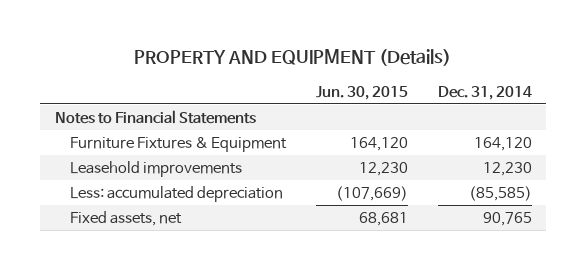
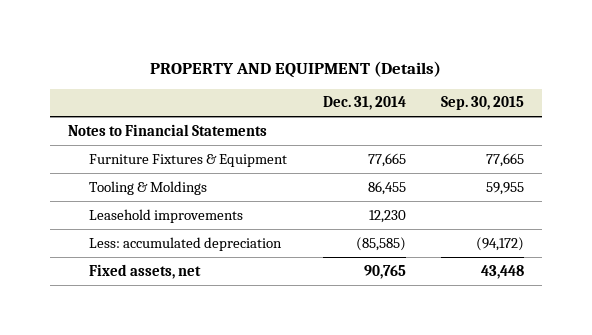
- | Jun. 30, 2015 | Dec. 31, 2014
+ | Dec. 31, 2014 | Sep. 30, 2015
- Furniture Fixtures & Equipment | 164,120 | 164,120
+ Furniture Fixtures & Equipment | 77,665 | 77,665
+ Tooling & Moldings | 86,455 | 59,955

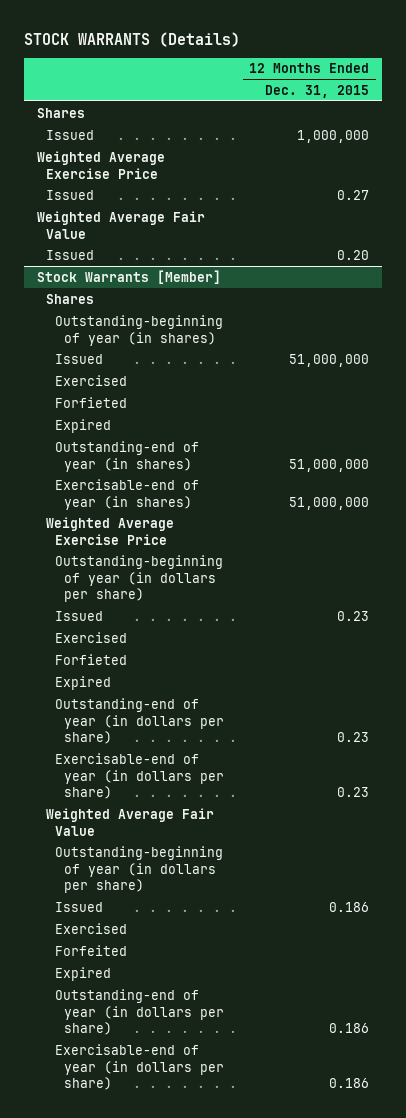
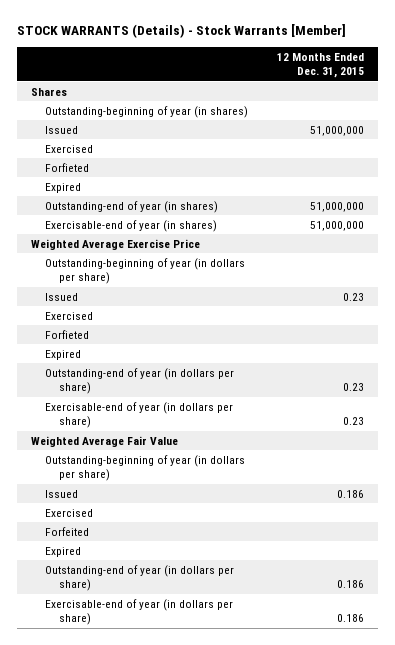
- STOCK WARRANTS (Details)
+ STOCK WARRANTS (Details) - Stock Warrants [Member]
- Issued | 1,000,000
- Weighted Average Exercise Price
- Issued | 0.27
- Weighted Average Fair Value
- Issued | 0.20
- Stock Warrants [Member]
- Shares

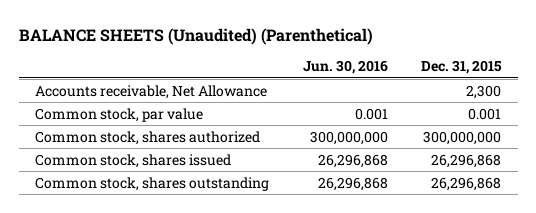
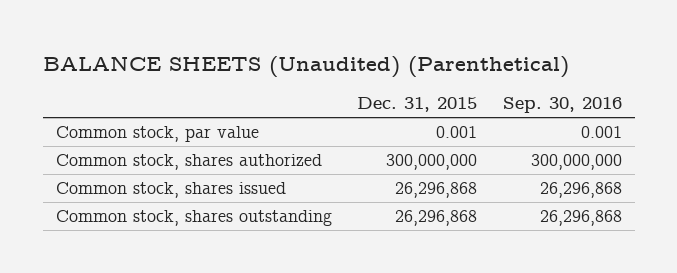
- | Jun. 30, 2016 | Dec. 31, 2015
+ | Dec. 31, 2015 | Sep. 30, 2016
- Accounts receivable, Net Allowance | | 2,300

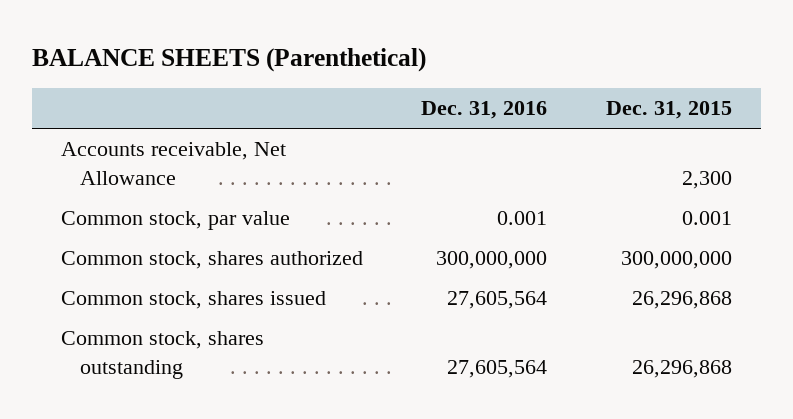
- BALANCE SHEETS (Unaudited) (Parenthetical)
+ BALANCE SHEETS (Parenthetical)
- | Dec. 31, 2015 | Sep. 30, 2016
+ | Dec. 31, 2016 | Dec. 31, 2015
+ Accounts receivable, Net Allowance | | 2,300

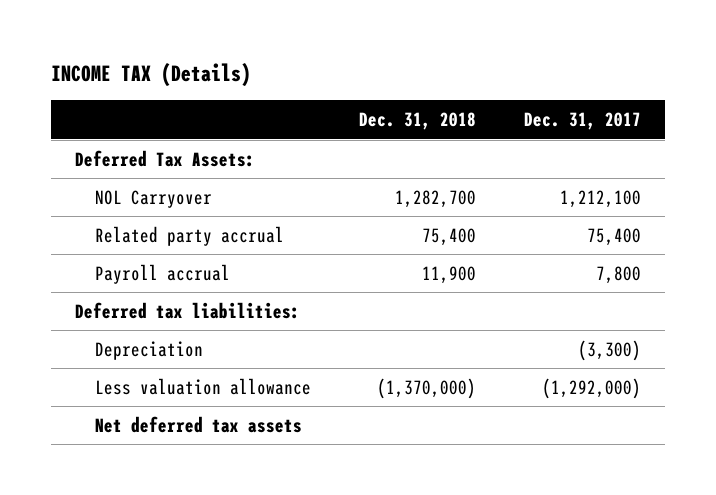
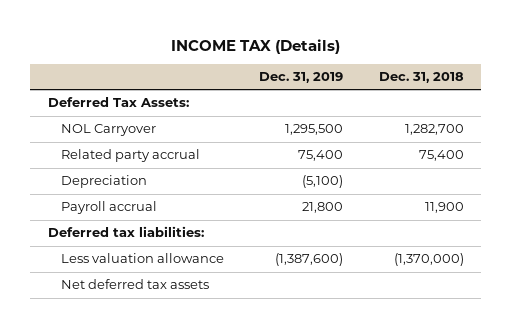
- | Dec. 31, 2018 | Dec. 31, 2017
+ | Dec. 31, 2019 | Dec. 31, 2018
moved up: Depreciation | (5,100) |

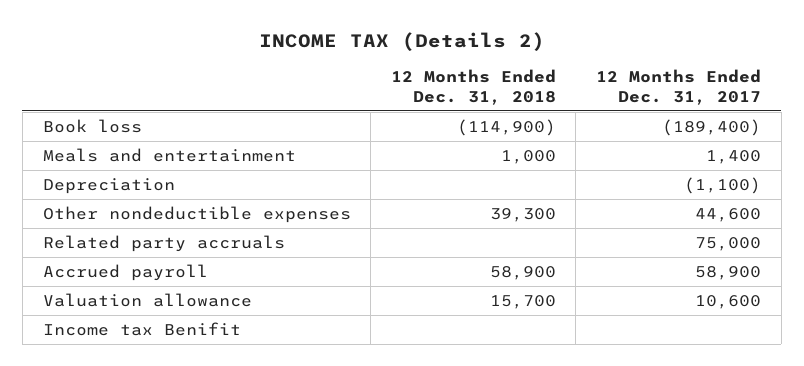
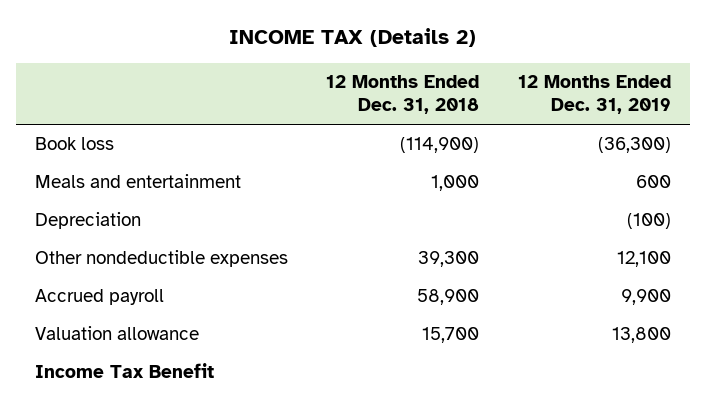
- | 12 Months Ended Dec. 31, 2018 | 12 Months Ended Dec. 31, 2017
+ | 12 Months Ended Dec. 31, 2018 | 12 Months Ended Dec. 31, 2019
- Related party accruals | | 75,000
- Income tax Benifit
+ Income Tax Benefit

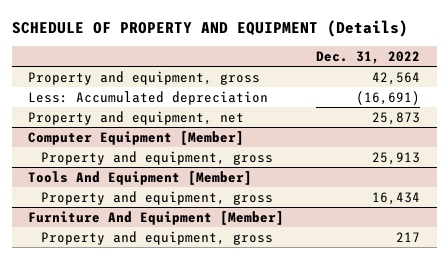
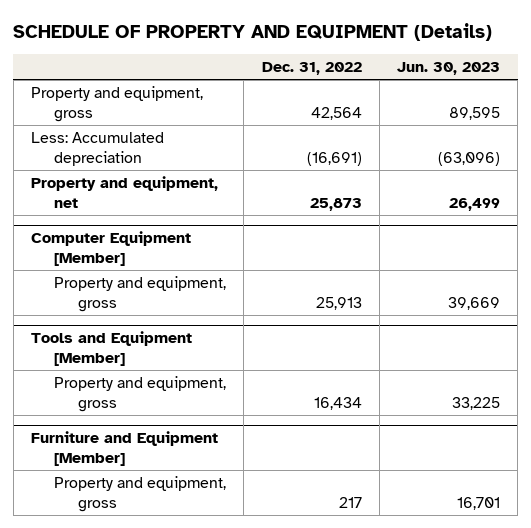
- | Dec. 31, 2022
+ | Dec. 31, 2022 | Jun. 30, 2023
- Tools And Equipment [Member]
+ Tools and Equipment [Member]
- Furniture And Equipment [Member]
+ Furniture and Equipment [Member]

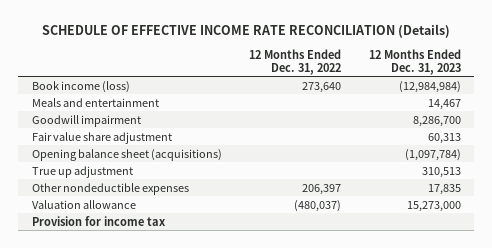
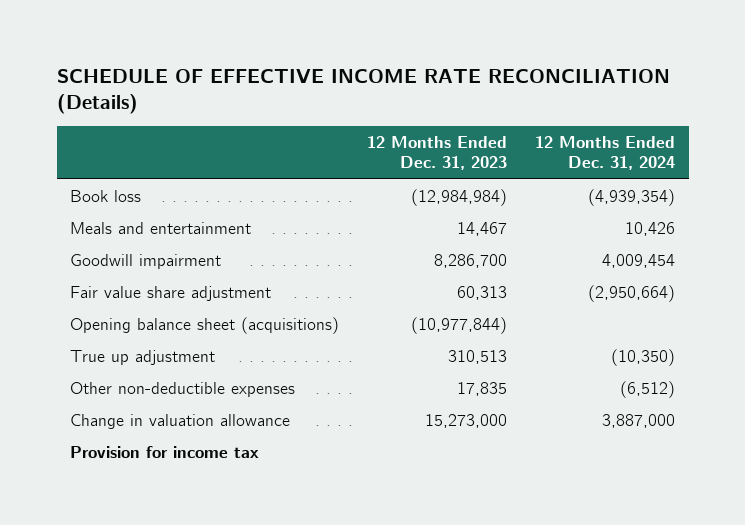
- | 12 Months Ended Dec. 31, 2022 | 12 Months Ended Dec. 31, 2023
+ | 12 Months Ended Dec. 31, 2023 | 12 Months Ended Dec. 31, 2024
- Book income (loss) | 273,640 | (12,984,984)
+ Book loss | (12,984,984) | (4,939,354)
- Opening balance sheet (acquisitions) | | (1,097,784)
+ Opening balance sheet (acquisitions) | (10,977,844) |
- Other nondeductible expenses | 206,397 | 17,835
- Valuation allowance | (480,037) | 15,273,000
+ Other non-deductible expenses | 17,835 | (6,512)
+ Change in valuation allowance | 15,273,000 | 3,887,000

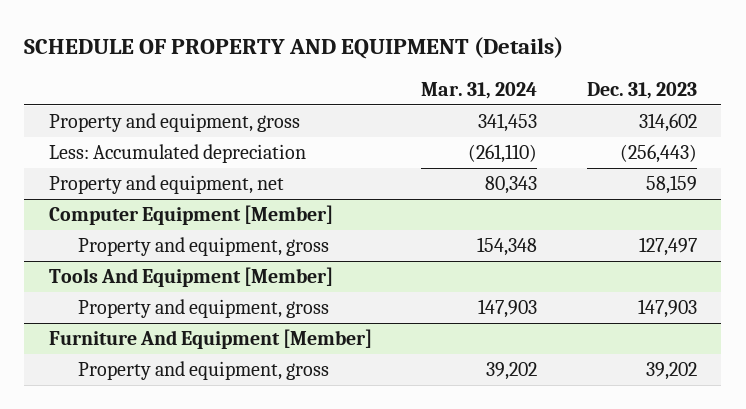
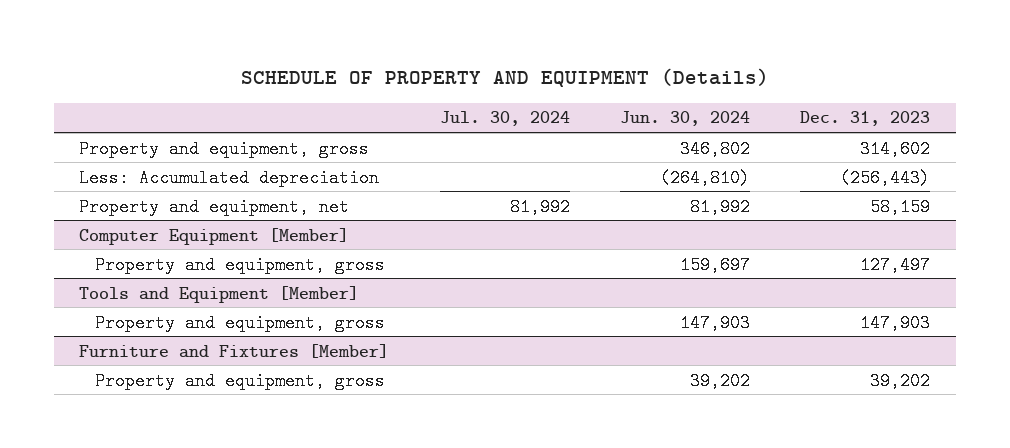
- | Mar. 31, 2024 | Dec. 31, 2023
+ | Jul. 30, 2024 | Jun. 30, 2024 | Dec. 31, 2023
- Tools And Equipment [Member]
+ Tools and Equipment [Member]
- Furniture And Equipment [Member]
+ Furniture and Fixtures [Member]

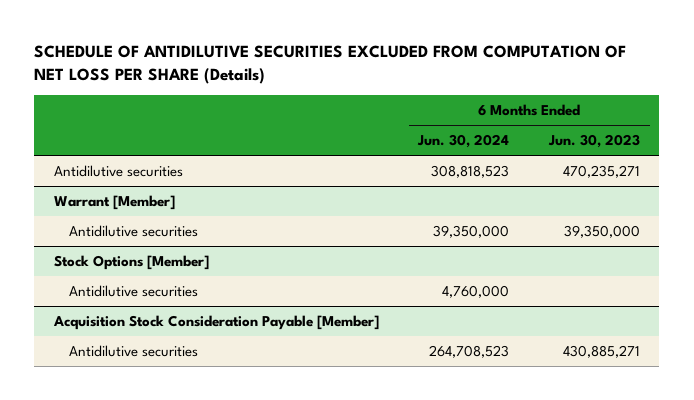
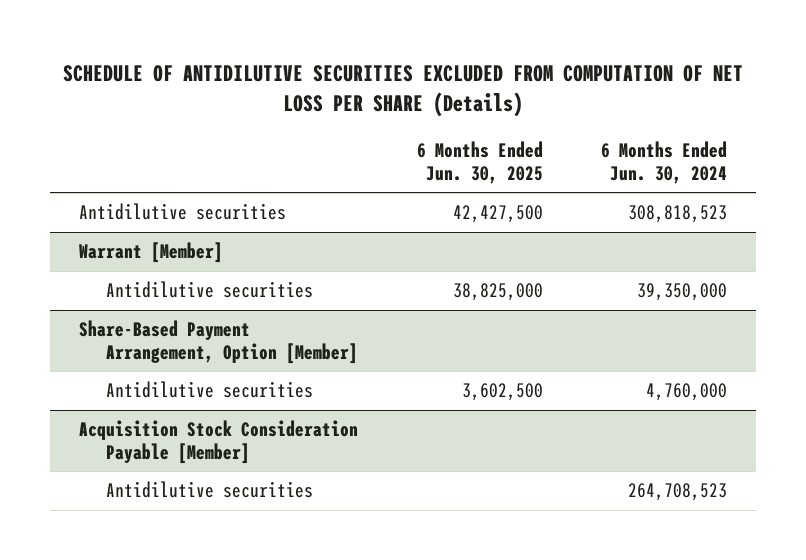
- | 6 Months Ended Jun. 30, 2024 | 6 Months Ended Jun. 30, 2023
+ | 6 Months Ended Jun. 30, 2025 | 6 Months Ended Jun. 30, 2024
- Stock Options [Member]
+ Share-Based Payment Arrangement, Option [Member]

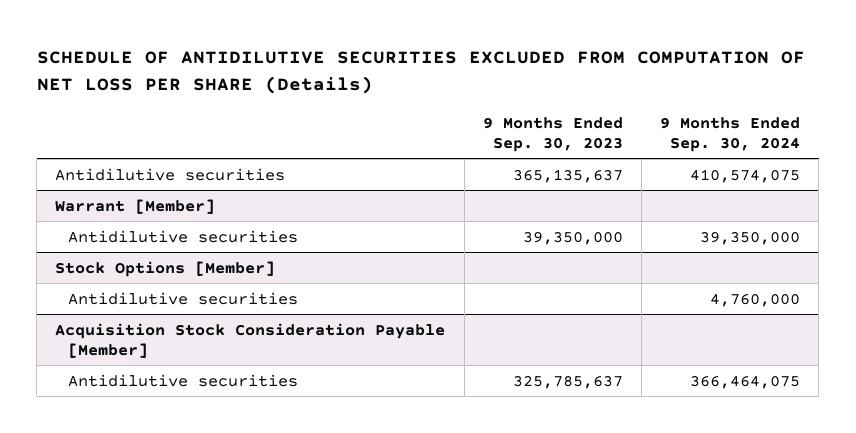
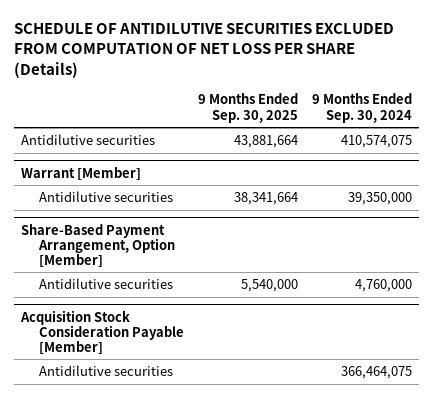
- | 9 Months Ended Sep. 30, 2023 | 9 Months Ended Sep. 30, 2024
+ | 9 Months Ended Sep. 30, 2025 | 9 Months Ended Sep. 30, 2024
- Stock Options [Member]
+ Share-Based Payment Arrangement, Option [Member]

